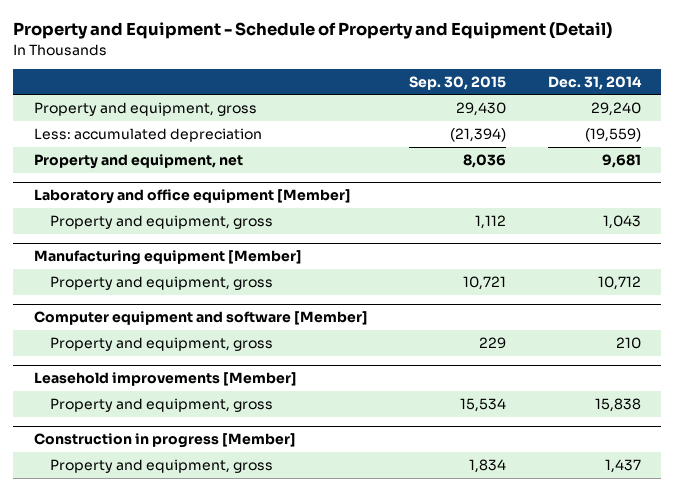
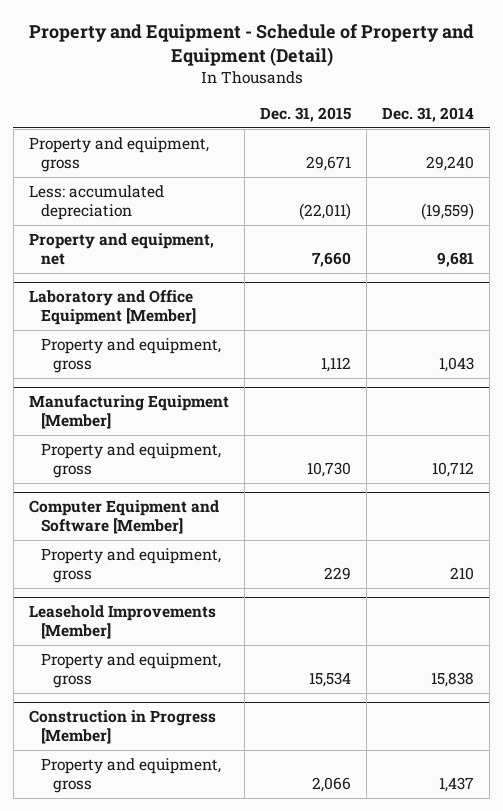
- | Sep. 30, 2015 | Dec. 31, 2014
+ | Dec. 31, 2015 | Dec. 31, 2014
- Laboratory and office equipment [Member]
+ Laboratory and Office Equipment [Member]
- Manufacturing equipment [Member]
+ Manufacturing Equipment [Member]
- Computer equipment and software [Member]
+ Computer Equipment and Software [Member]
- Leasehold improvements [Member]
+ Leasehold Improvements [Member]
- Construction in progress [Member]
+ Construction in Progress [Member]

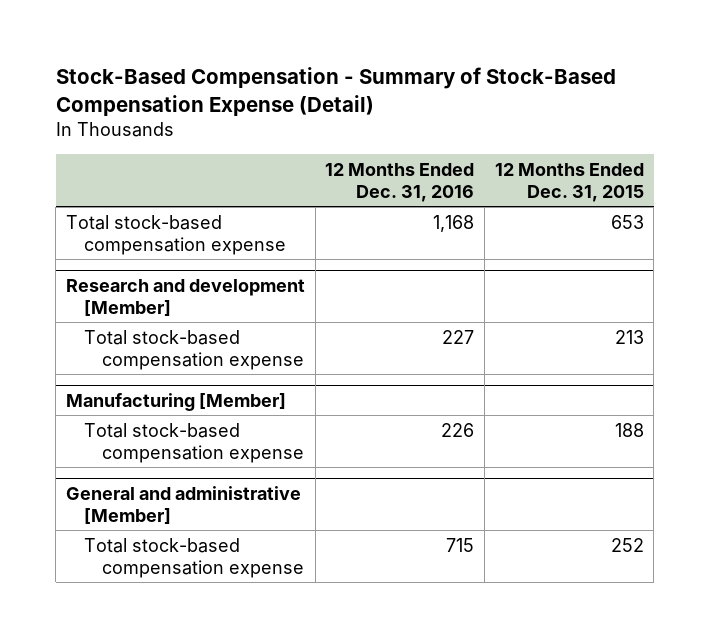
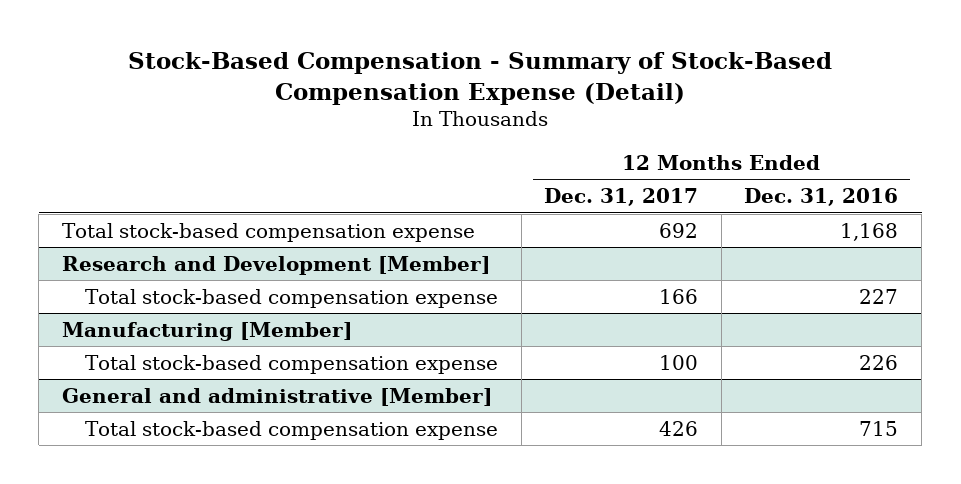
- | 12 Months Ended Dec. 31, 2016 | 12 Months Ended Dec. 31, 2015
+ | 12 Months Ended Dec. 31, 2017 | 12 Months Ended Dec. 31, 2016
- Research and development [Member]
+ Research and Development [Member]

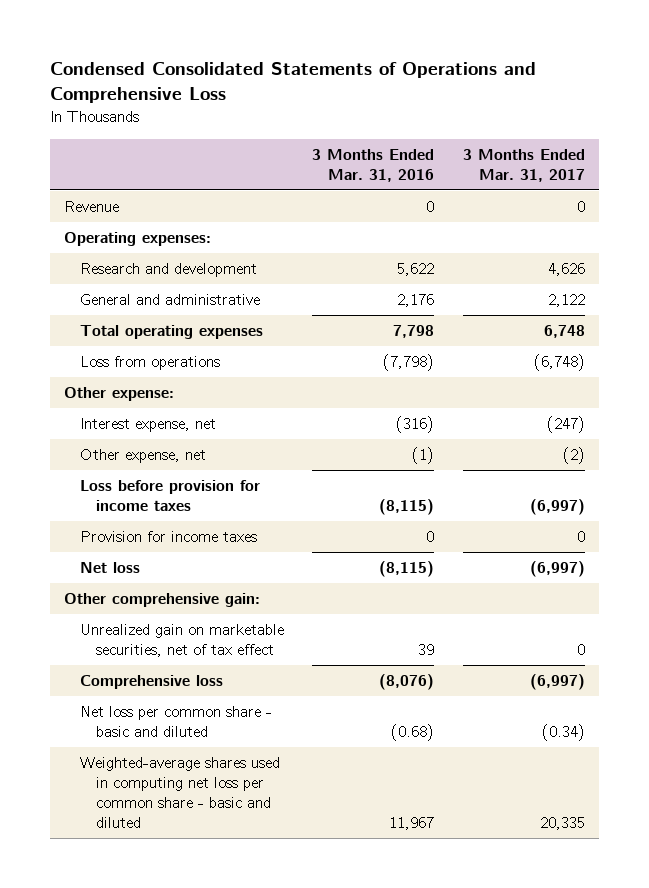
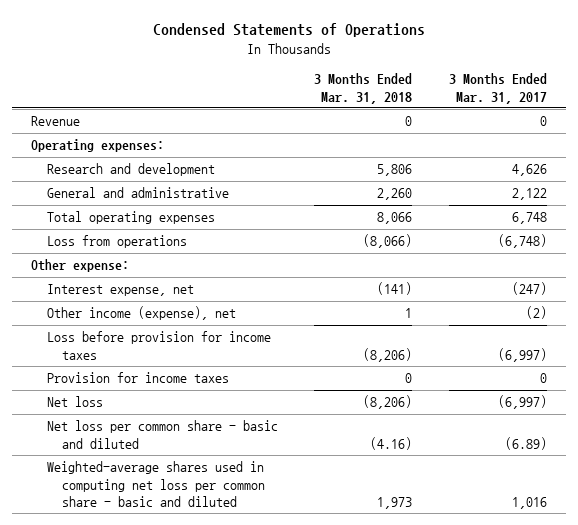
- Condensed Consolidated Statements of Operations and Comprehensive Loss
+ Condensed Statements of Operations
- | 3 Months Ended Mar. 31, 2016 | 3 Months Ended Mar. 31, 2017
+ | 3 Months Ended Mar. 31, 2018 | 3 Months Ended Mar. 31, 2017
- Other expense, net | (1) | (2)
+ Other income (expense), net | 1 | (2)
- Other comprehensive gain:
- Unrealized gain on marketable securities, net of tax effect | 39 | 0
- Comprehensive loss | (8,076) | (6,997)
- Net loss per common share - basic and diluted | (0.68) | (0.34)
- Weighted-average shares used in computing net loss per common share - basic and diluted | 11,967 | 20,335
+ Net loss per common share - basic and diluted | (4.16) | (6.89)
+ Weighted-average shares used in computing net loss per common share - basic and diluted | 1,973 | 1,016

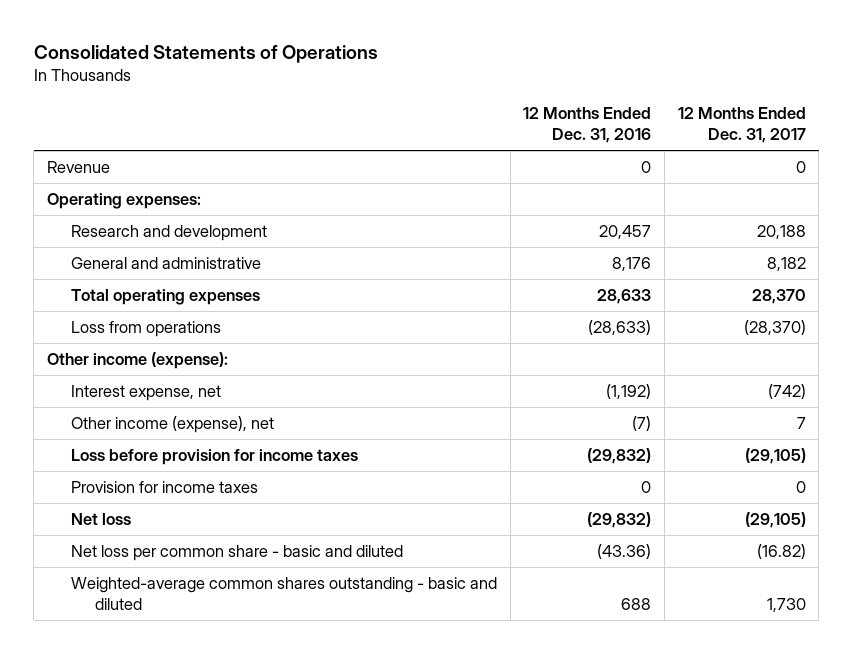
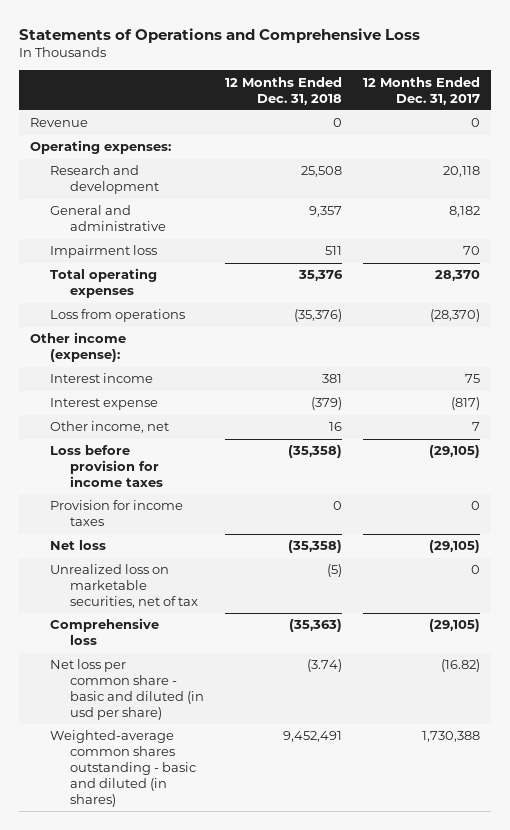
- Consolidated Statements of Operations
+ Statements of Operations and Comprehensive Loss
- | 12 Months Ended Dec. 31, 2016 | 12 Months Ended Dec. 31, 2017
+ | 12 Months Ended Dec. 31, 2018 | 12 Months Ended Dec. 31, 2017
- Research and development | 20,457 | 20,188
+ Research and development | 25,508 | 20,118
+ Impairment loss | 511 | 70
- Interest expense, net | (1,192) | (742)
- Other income (expense), net | (7) | 7
+ Interest income | 381 | 75
+ Interest expense | (379) | (817)
+ Other income, net | 16 | 7
- Net loss per common share - basic and diluted | (43.36) | (16.82)
- Weighted-average common shares outstanding - basic and diluted | 688 | 1,730
+ Unrealized loss on marketable securities, net of tax | (5) | 0
+ Comprehensive loss | (35,363) | (29,105)
+ Net loss per common share - basic and diluted (in usd per share) | (3.74) | (16.82)
+ Weighted-average common shares outstanding - basic and diluted (in shares) | 9,452,491 | 1,730,388

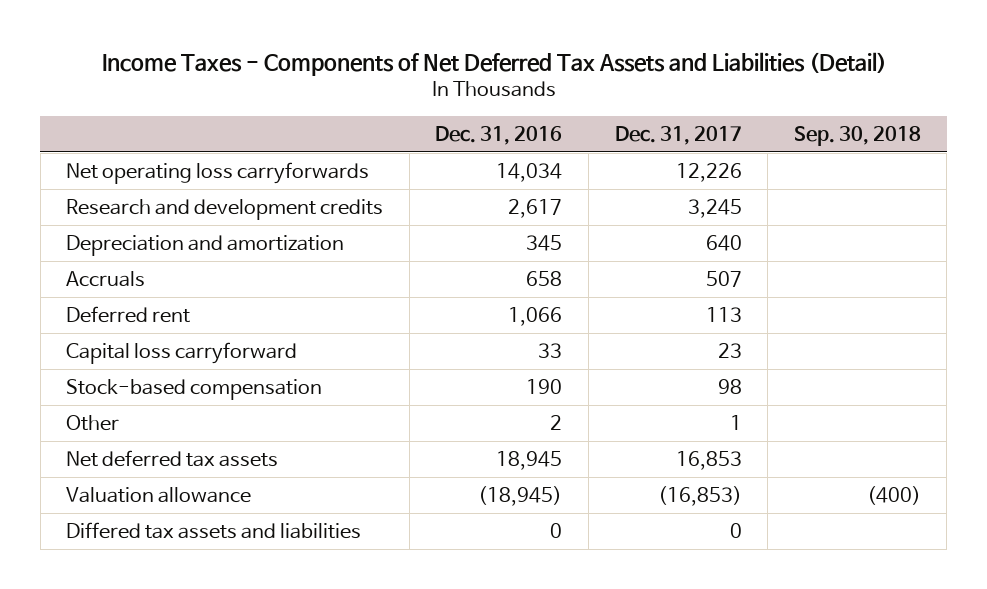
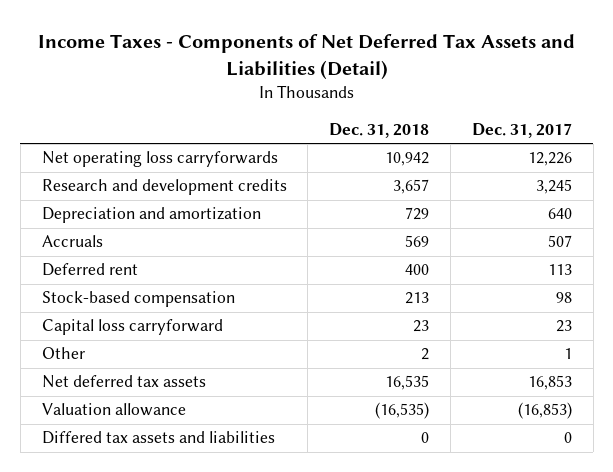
- | Dec. 31, 2016 | Dec. 31, 2017 | Sep. 30, 2018
+ | Dec. 31, 2018 | Dec. 31, 2017
moved down: Capital loss carryforward | 23 | 23

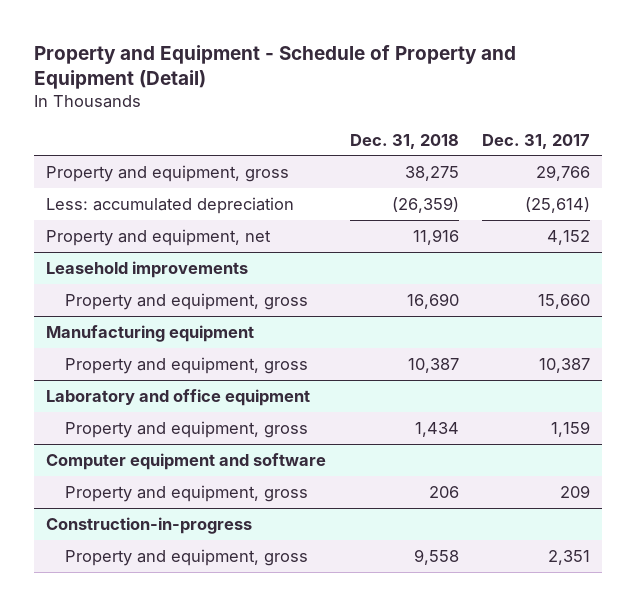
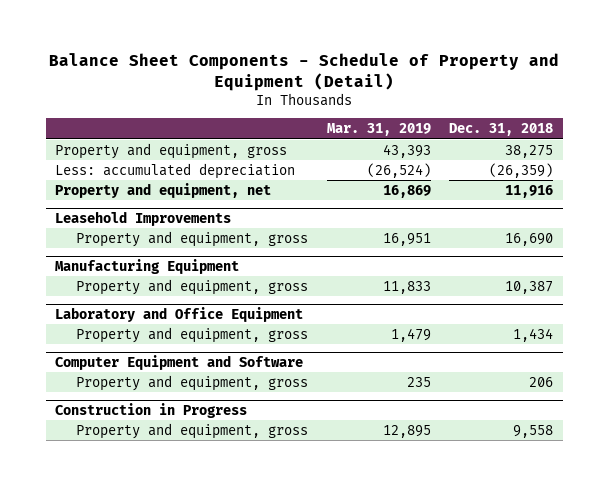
- Property and Equipment - Schedule of Property and Equipment (Detail)
+ Balance Sheet Components - Schedule of Property and Equipment (Detail)
- | Dec. 31, 2018 | Dec. 31, 2017
+ | Mar. 31, 2019 | Dec. 31, 2018
- Leasehold improvements
+ Leasehold Improvements
- Manufacturing equipment
+ Manufacturing Equipment
- Laboratory and office equipment
+ Laboratory and Office Equipment
- Computer equipment and software
+ Computer Equipment and Software
- Construction-in-progress
+ Construction in Progress

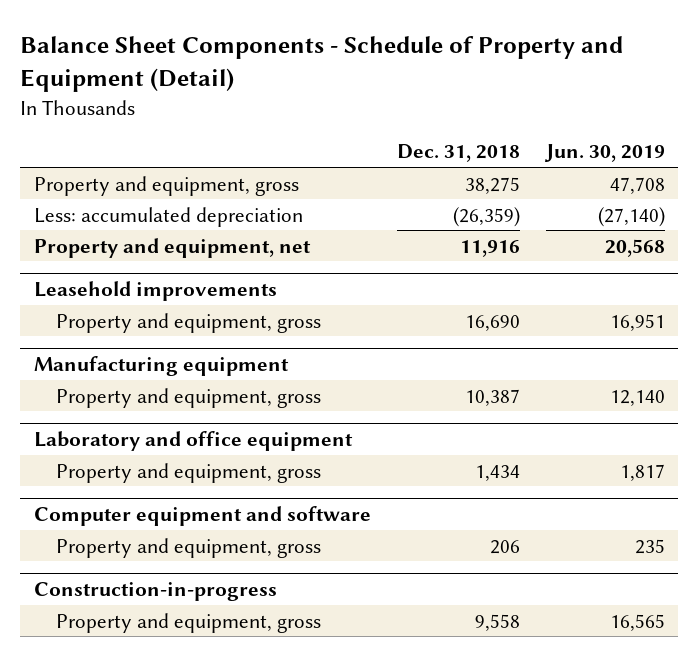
- | Mar. 31, 2019 | Dec. 31, 2018
+ | Dec. 31, 2018 | Jun. 30, 2019
- Leasehold Improvements
+ Leasehold improvements
- Manufacturing Equipment
+ Manufacturing equipment
- Laboratory and Office Equipment
+ Laboratory and office equipment
- Computer Equipment and Software
+ Computer equipment and software
- Construction in Progress
+ Construction-in-progress

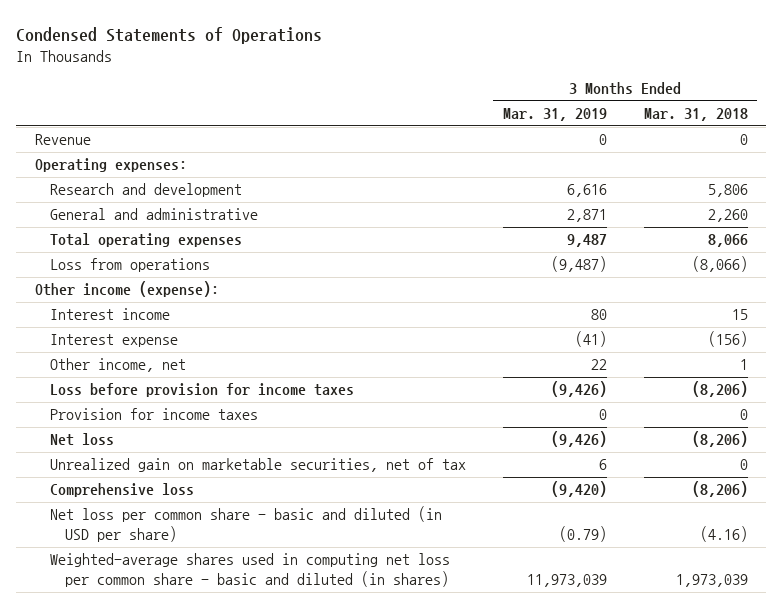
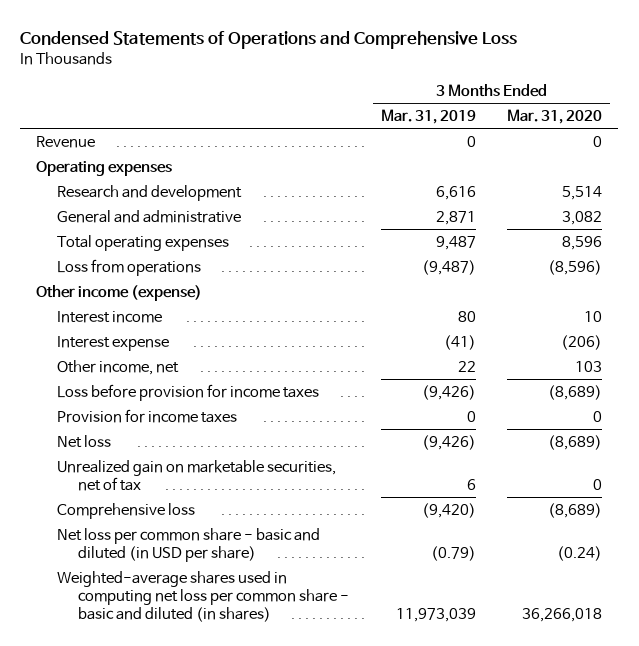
- Condensed Statements of Operations
+ Condensed Statements of Operations and Comprehensive Loss
- | 3 Months Ended Mar. 31, 2019 | 3 Months Ended Mar. 31, 2018
+ | 3 Months Ended Mar. 31, 2019 | 3 Months Ended Mar. 31, 2020
- Operating expenses:
+ Operating expenses
- Other income (expense):
+ Other income (expense)

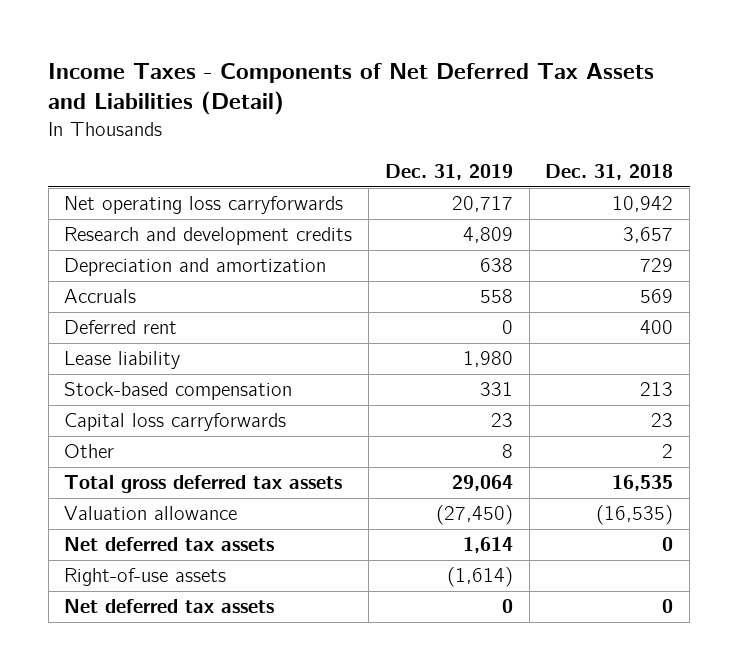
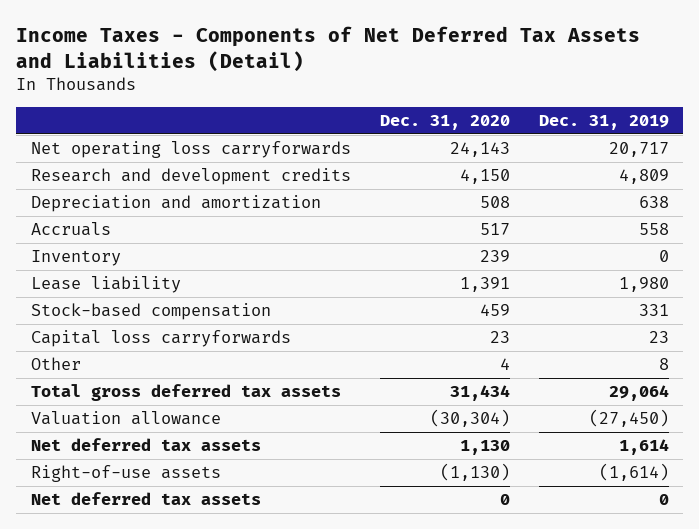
- | Dec. 31, 2019 | Dec. 31, 2018
+ | Dec. 31, 2020 | Dec. 31, 2019
- Deferred rent | 0 | 400
+ Inventory | 239 | 0

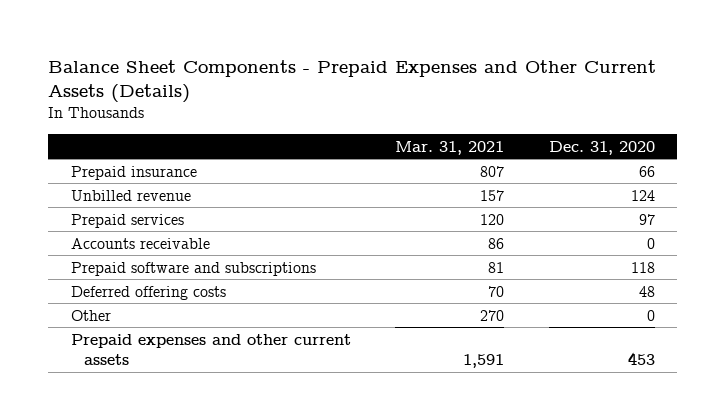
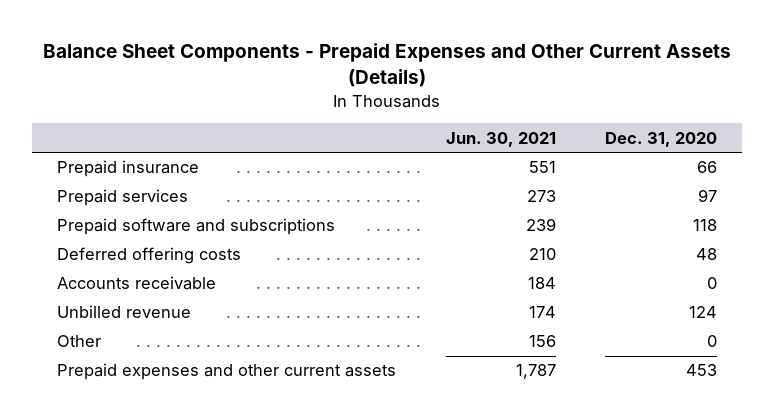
- | Mar. 31, 2021 | Dec. 31, 2020
+ | Jun. 30, 2021 | Dec. 31, 2020
moved down: Accounts receivable | 184 | 0
moved down: Unbilled revenue | 174 | 124

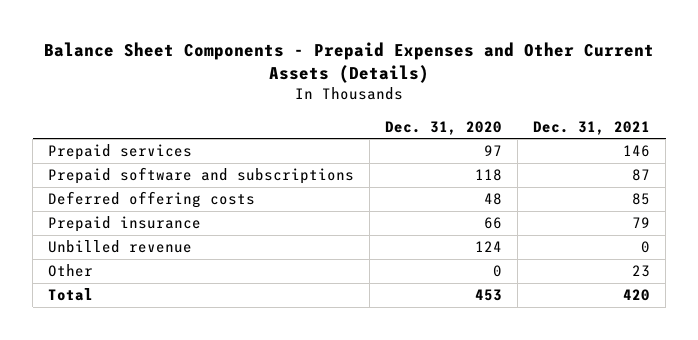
- | Jun. 30, 2021 | Dec. 31, 2020
+ | Dec. 31, 2020 | Dec. 31, 2021
- Accounts receivable | 184 | 0
moved down: Prepaid insurance | 66 | 79
- Prepaid expenses and other current assets | 1,787 | 453
+ Total | 453 | 420

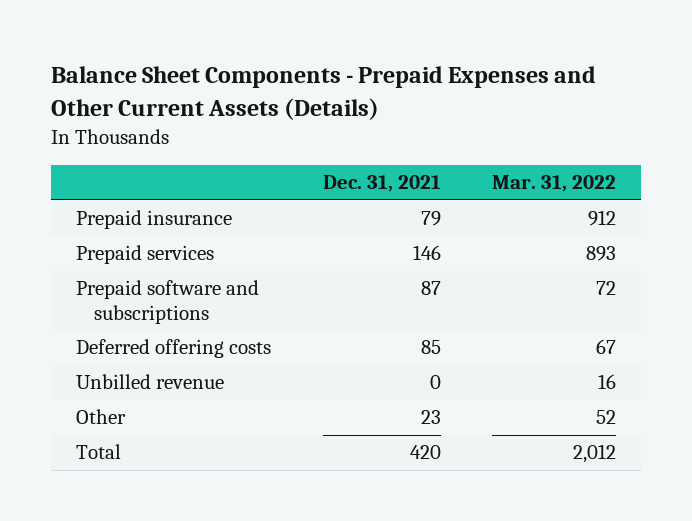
- | Dec. 31, 2020 | Dec. 31, 2021
+ | Dec. 31, 2021 | Mar. 31, 2022
moved up: Prepaid insurance | 79 | 912

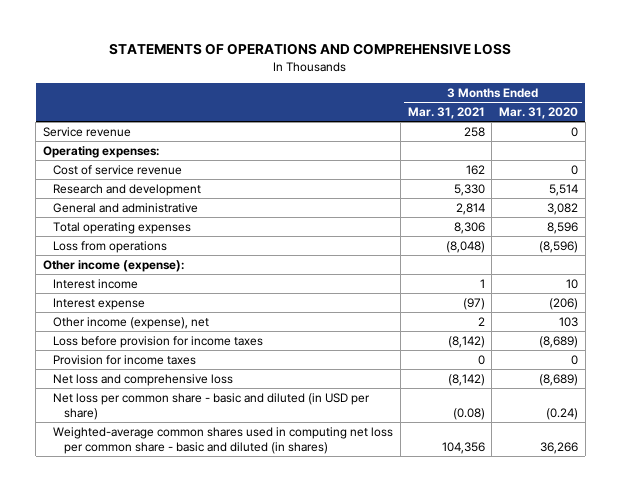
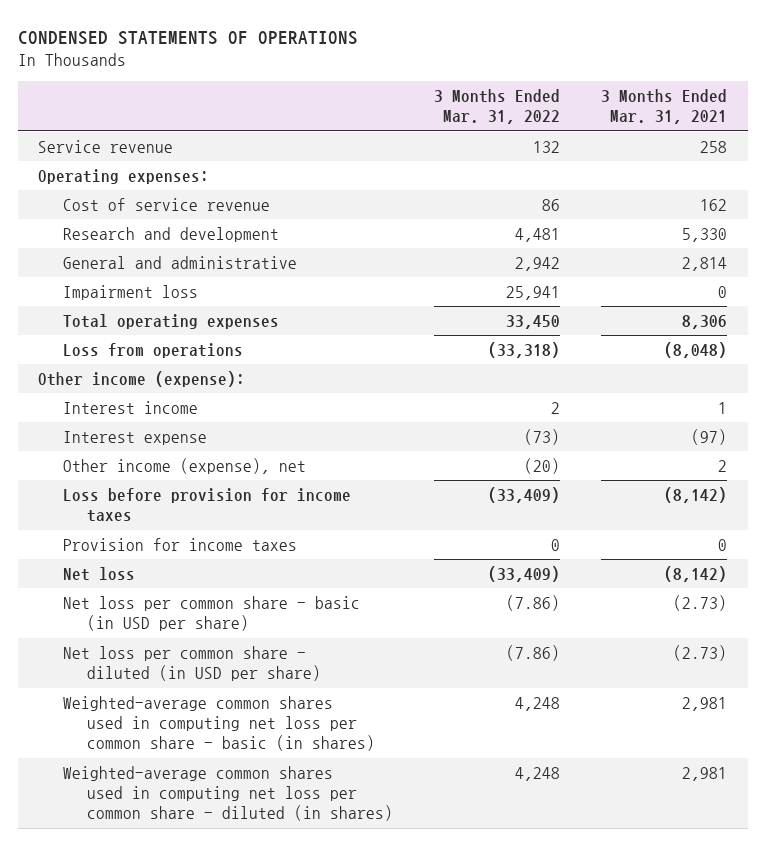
- STATEMENTS OF OPERATIONS AND COMPREHENSIVE LOSS
+ CONDENSED STATEMENTS OF OPERATIONS
- | 3 Months Ended Mar. 31, 2021 | 3 Months Ended Mar. 31, 2020
+ | 3 Months Ended Mar. 31, 2022 | 3 Months Ended Mar. 31, 2021
+ Impairment loss | 25,941 | 0
- Net loss and comprehensive loss | (8,142) | (8,689)
- Net loss per common share - basic and diluted (in USD per share) | (0.08) | (0.24)
- Weighted-average common shares used in computing net loss per common share - basic and diluted (in shares) | 104,356 | 36,266
+ Net loss | (33,409) | (8,142)
+ Net loss per common share - basic (in USD per share) | (7.86) | (2.73)
+ Net loss per common share - diluted (in USD per share) | (7.86) | (2.73)
+ Weighted-average common shares used in computing net loss per common share - basic (in shares) | 4,248 | 2,981
+ Weighted-average common shares used in computing net loss per common share - diluted (in shares) | 4,248 | 2,981

